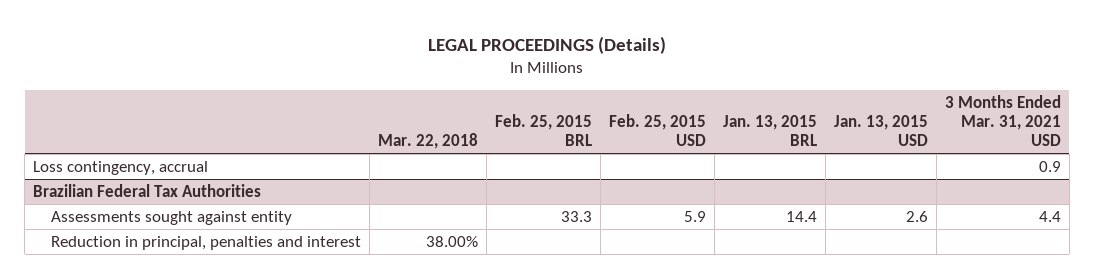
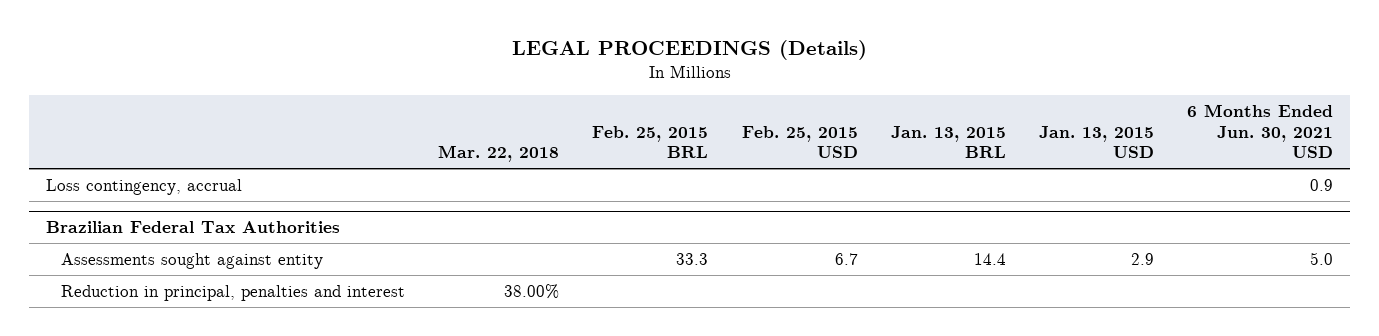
- | Mar. 22, 2018 | Feb. 25, 2015 BRL | Feb. 25, 2015 USD | Jan. 13, 2015 BRL | Jan. 13, 2015 USD | 3 Months Ended Mar. 31, 2021 USD
+ | Mar. 22, 2018 | Feb. 25, 2015 BRL | Feb. 25, 2015 USD | Jan. 13, 2015 BRL | Jan. 13, 2015 USD | 6 Months Ended Jun. 30, 2021 USD
@ Brazilian Federal Tax Authorities
- Assessments sought against entity | | 33.3 | 5.9 | 14.4 | 2.6 | 4.4
+ Assessments sought against entity | | 33.3 | 6.7 | 14.4 | 2.9 | 5.0

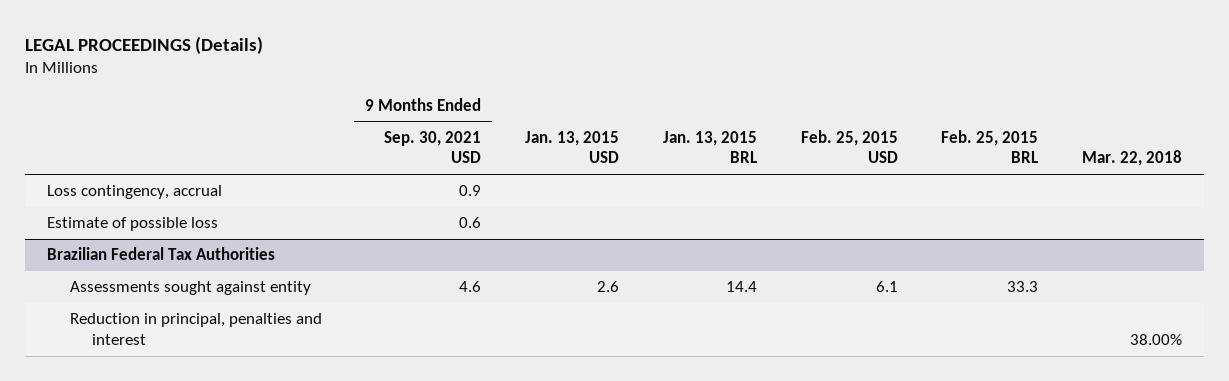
- | Mar. 22, 2018 | Feb. 25, 2015 BRL | Feb. 25, 2015 USD | Jan. 13, 2015 BRL | Jan. 13, 2015 USD | 6 Months Ended Jun. 30, 2021 USD
+ | 9 Months Ended Sep. 30, 2021 USD | Jan. 13, 2015 USD | Jan. 13, 2015 BRL | Feb. 25, 2015 USD | Feb. 25, 2015 BRL | Mar. 22, 2018
+ Estimate of possible loss | 0.6 | | | | |
@ Brazilian Federal Tax Authorities
- Assessments sought against entity | | 33.3 | 6.7 | 14.4 | 2.9 | 5.0
+ Assessments sought against entity | 4.6 | 2.6 | 14.4 | 6.1 | 33.3 |

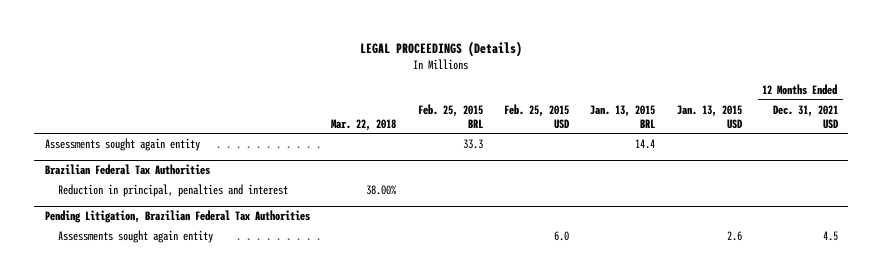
- | 9 Months Ended Sep. 30, 2021 USD | Jan. 13, 2015 USD | Jan. 13, 2015 BRL | Feb. 25, 2015 USD | Feb. 25, 2015 BRL | Mar. 22, 2018
+ | Mar. 22, 2018 | Feb. 25, 2015 BRL | Feb. 25, 2015 USD | Jan. 13, 2015 BRL | Jan. 13, 2015 USD | 12 Months Ended Dec. 31, 2021 USD
- Loss contingency, accrual | 0.9 | | | | |
- Estimate of possible loss | 0.6 | | | | |
+ Assessments sought again entity | | 33.3 | | 14.4 | |
@ Brazilian Federal Tax Authorities
- Assessments sought against entity | 4.6 | 2.6 | 14.4 | 6.1 | 33.3 |
+ Pending Litigation, Brazilian Federal Tax Authorities
+ Assessments sought again entity | | | 6.0 | | 2.6 | 4.5

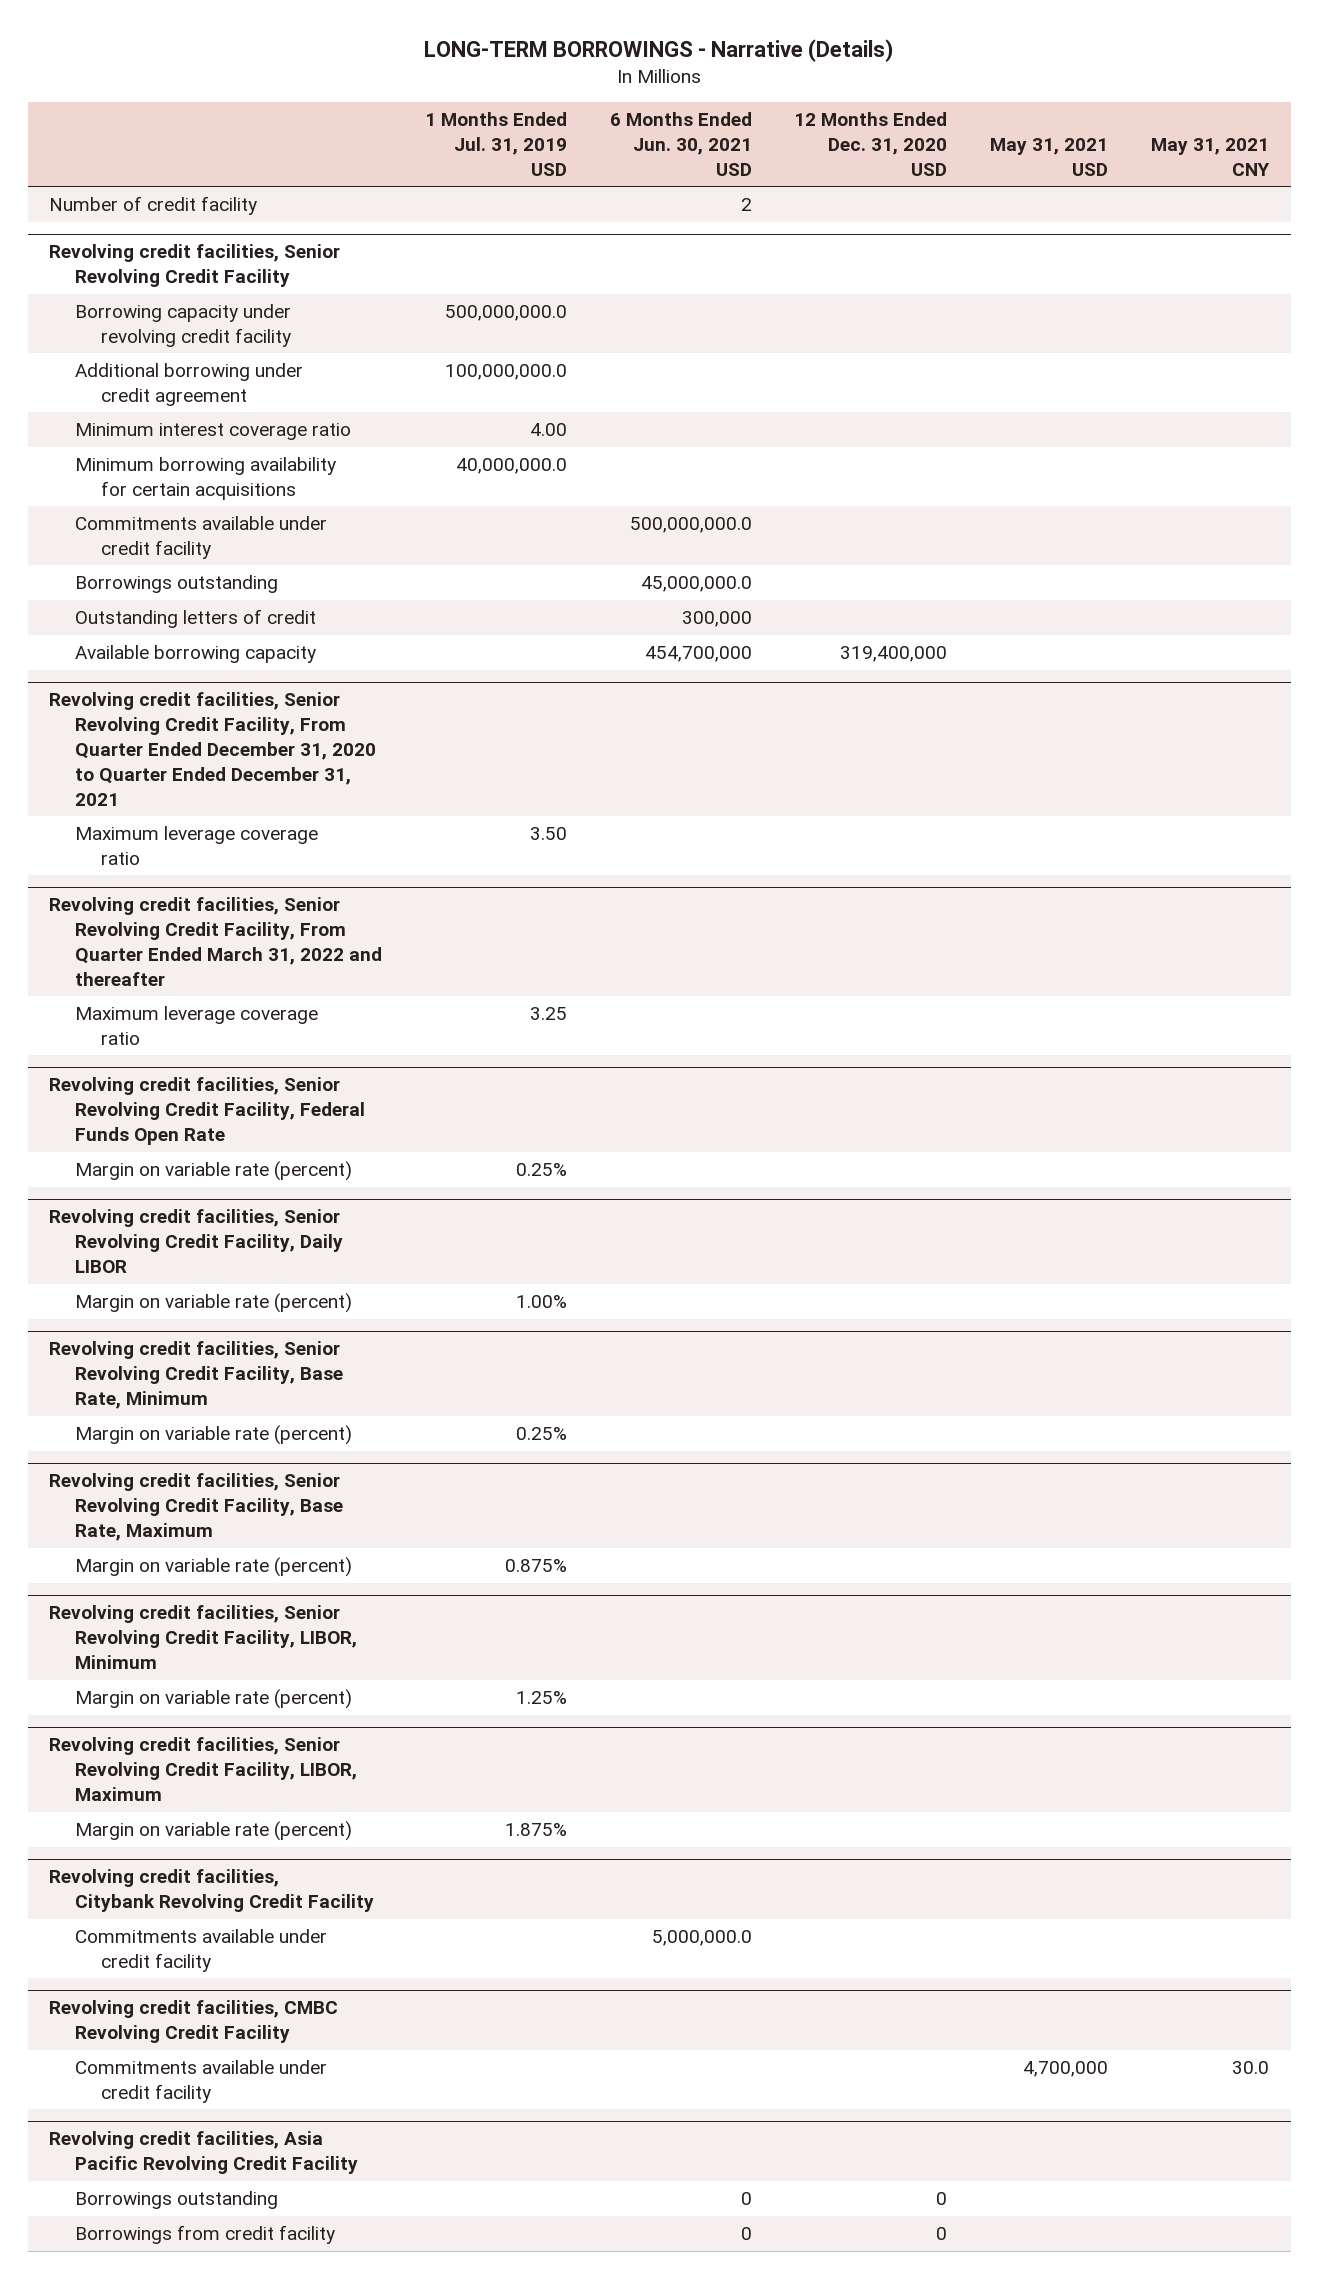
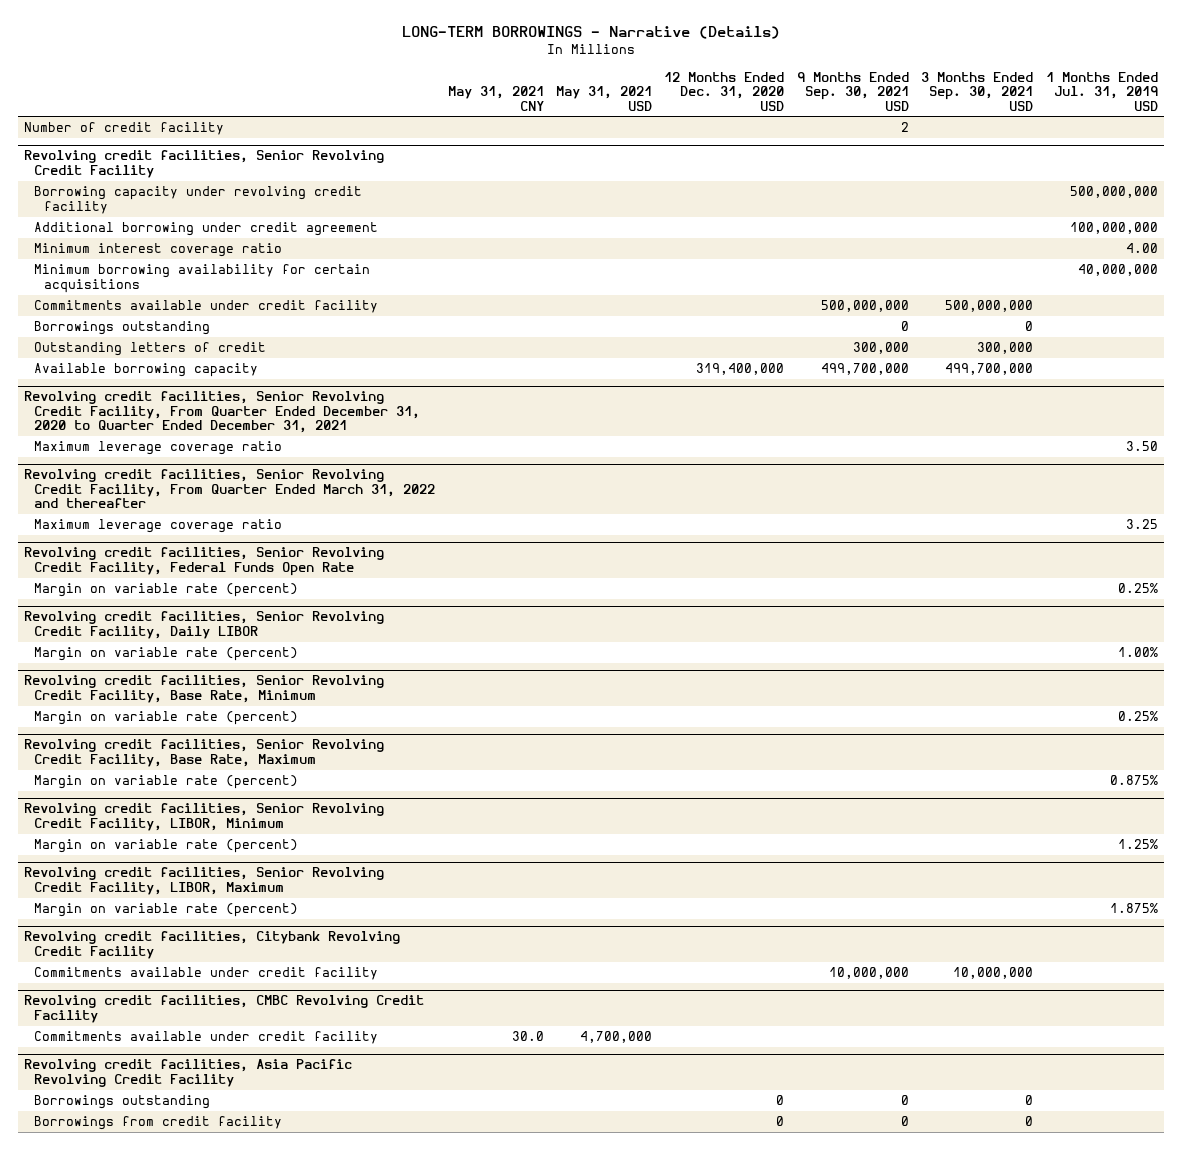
- | 1 Months Ended Jul. 31, 2019 USD | 6 Months Ended Jun. 30, 2021 USD | 12 Months Ended Dec. 31, 2020 USD | May 31, 2021 USD | May 31, 2021 CNY
+ | May 31, 2021 CNY | May 31, 2021 USD | 12 Months Ended Dec. 31, 2020 USD | 9 Months Ended Sep. 30, 2021 USD | 3 Months Ended Sep. 30, 2021 USD | 1 Months Ended Jul. 31, 2019 USD
@ Revolving credit facilities, Senior Revolving Credit Facility
- Borrowing capacity under revolving credit facility | 500,000,000.0 | | | |
- Additional borrowing under credit agreement | 100,000,000.0 | | | |
+ Borrowing capacity under revolving credit facility | | | | | | 500,000,000
+ Additional borrowing under credit agreement | | | | | | 100,000,000
- Minimum borrowing availability for certain acquisitions | 40,000,000.0 | | | |
+ Minimum borrowing availability for certain acquisitions | | | | | | 40,000,000

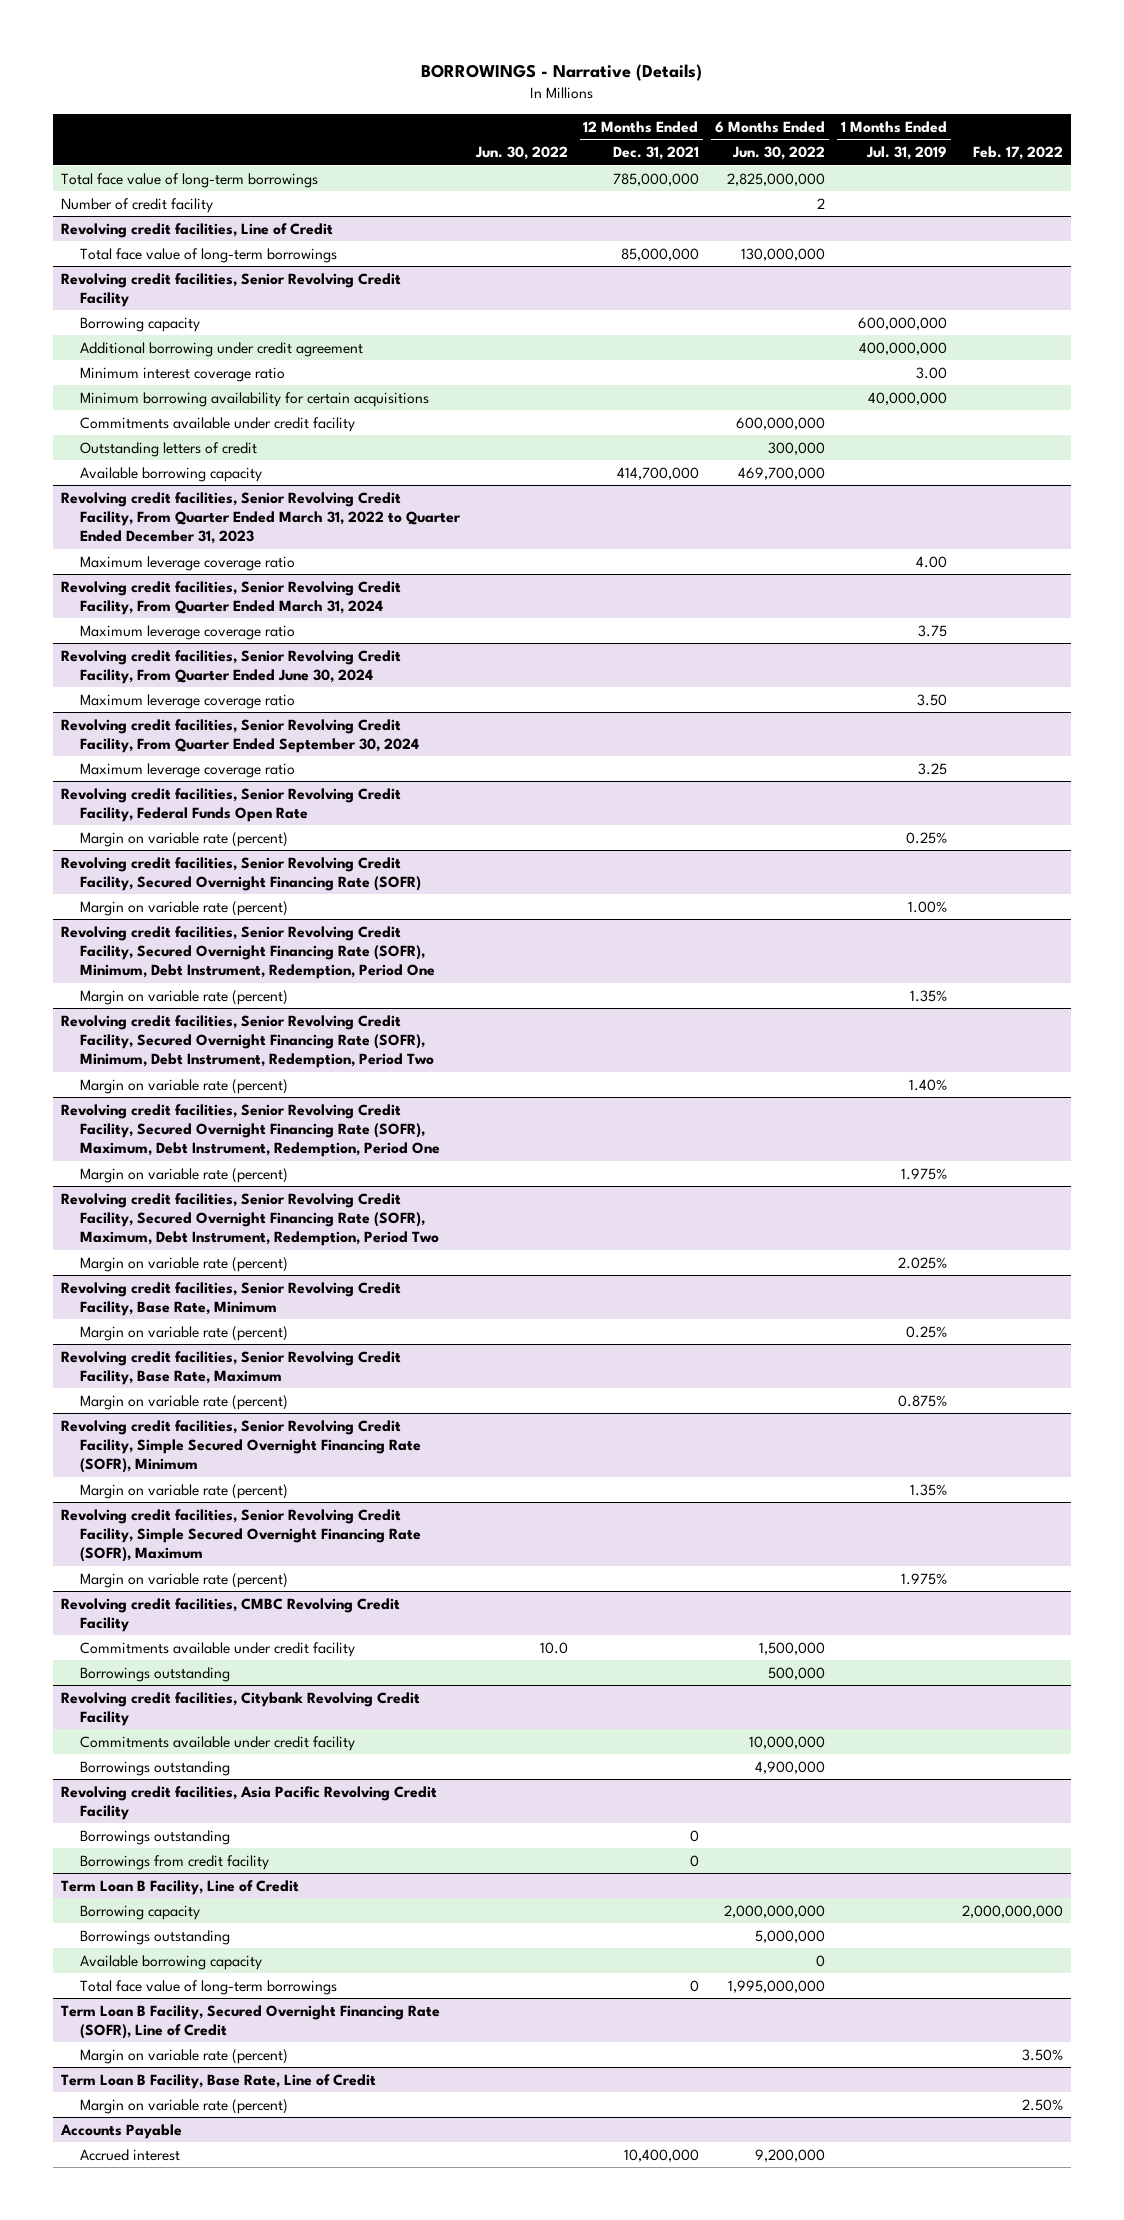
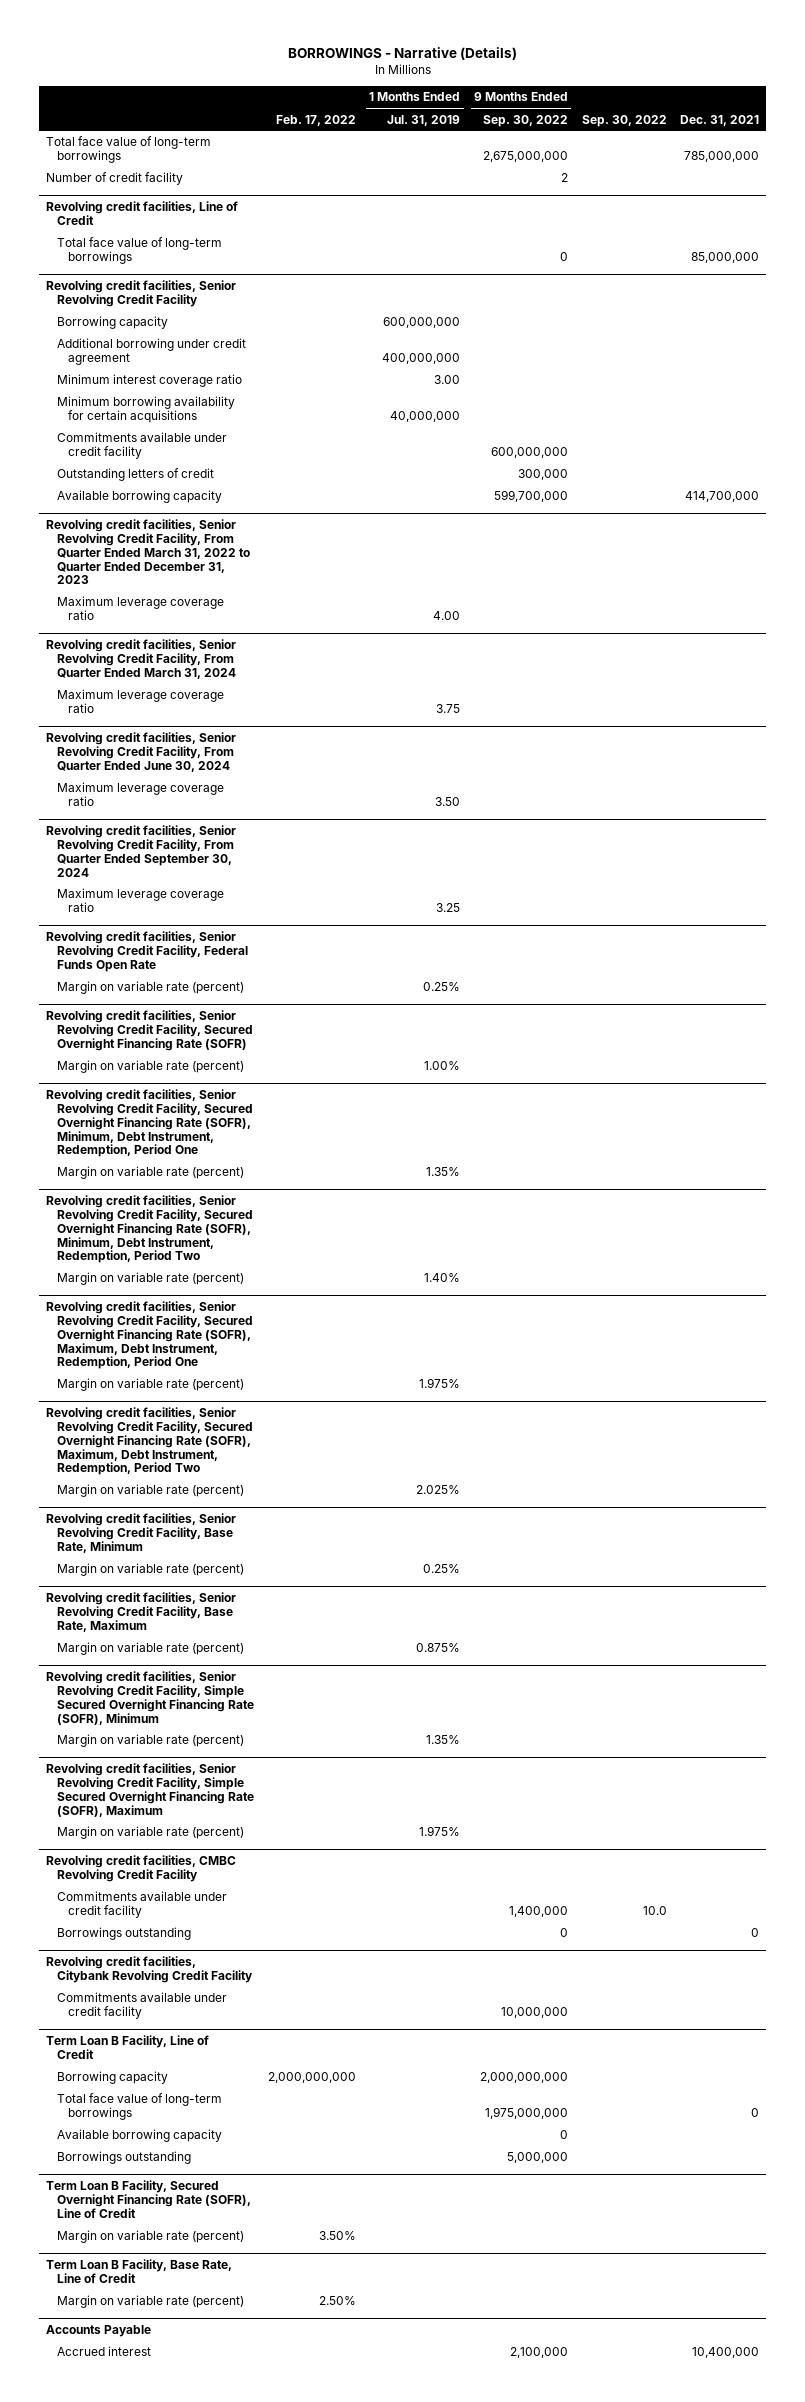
- | Jun. 30, 2022 | 12 Months Ended Dec. 31, 2021 | 6 Months Ended Jun. 30, 2022 | 1 Months Ended Jul. 31, 2019 | Feb. 17, 2022
+ | Feb. 17, 2022 | 1 Months Ended Jul. 31, 2019 | 9 Months Ended Sep. 30, 2022 | Sep. 30, 2022 | Dec. 31, 2021
@ Revolving credit facilities, Citybank Revolving Credit Facility
- Borrowings outstanding | | | 4,900,000 | |
- Revolving credit facilities, Asia Pacific Revolving Credit Facility
- Borrowings outstanding | | 0 | | |
- Borrowings from credit facility | | 0 | | |
@ Term Loan B Facility, Line of Credit
moved down: Available borrowing capacity | | | 0 | |
moved down: Borrowings outstanding | | | 5,000,000 | |

